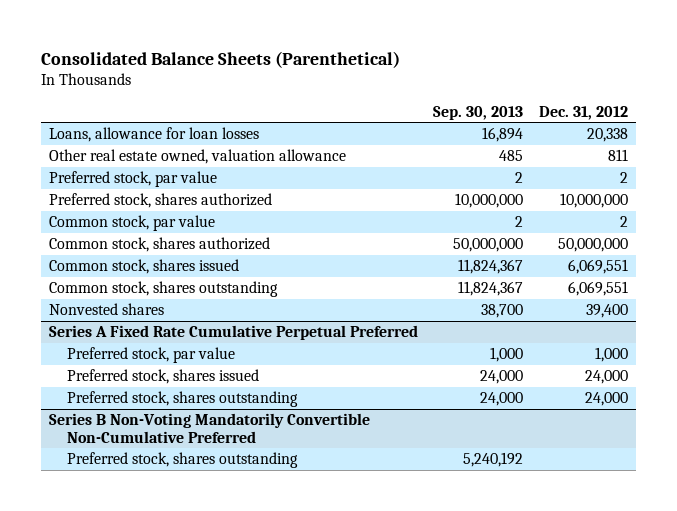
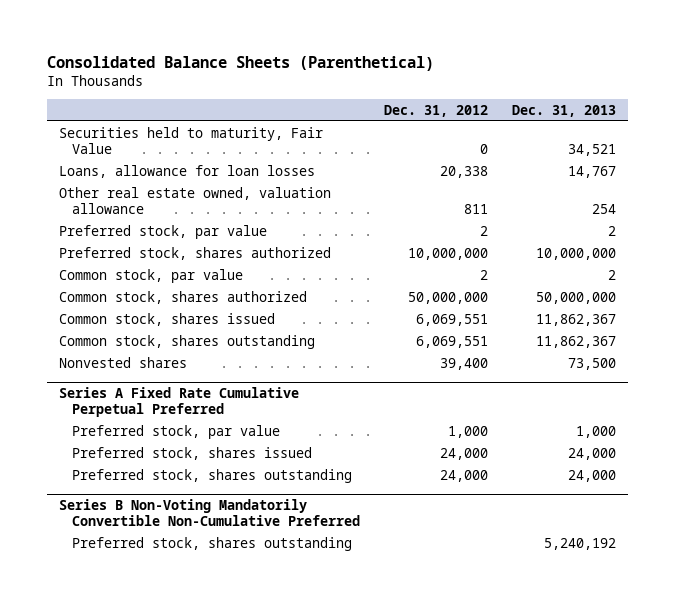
- | Sep. 30, 2013 | Dec. 31, 2012
+ | Dec. 31, 2012 | Dec. 31, 2013
+ Securities held to maturity, Fair Value | 0 | 34,521

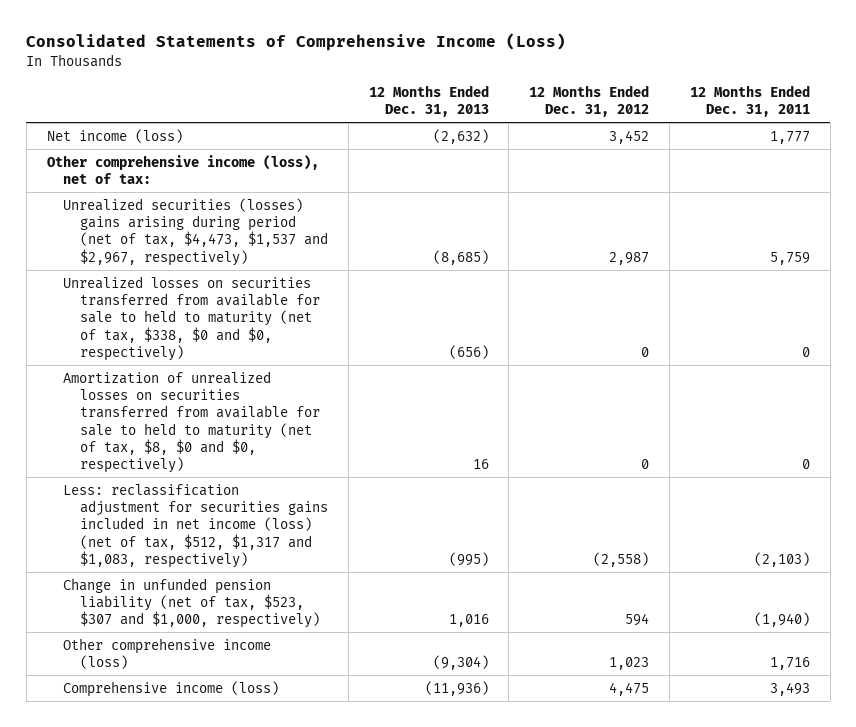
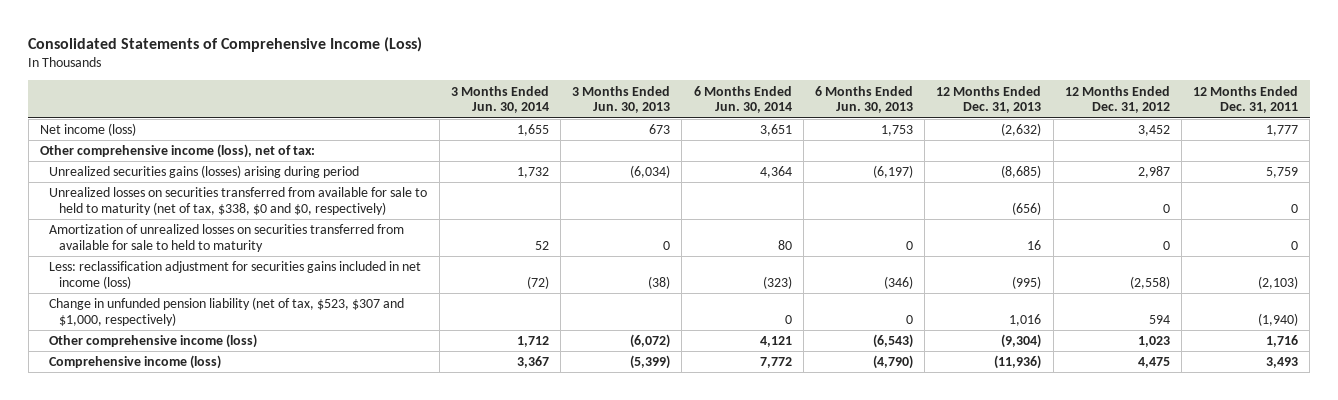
- | 12 Months Ended Dec. 31, 2013 | 12 Months Ended Dec. 31, 2012 | 12 Months Ended Dec. 31, 2011
+ | 3 Months Ended Jun. 30, 2014 | 3 Months Ended Jun. 30, 2013 | 6 Months Ended Jun. 30, 2014 | 6 Months Ended Jun. 30, 2013 | 12 Months Ended Dec. 31, 2013 | 12 Months Ended Dec. 31, 2012 | 12 Months Ended Dec. 31, 2011
- Unrealized securities (losses) gains arising during period (net of tax, $4,473, $1,537 and $2,967, respectively) | (8,685) | 2,987 | 5,759
+ Unrealized securities gains (losses) arising during period | 1,732 | (6,034) | 4,364 | (6,197) | (8,685) | 2,987 | 5,759
- Amortization of unrealized losses on securities transferred from available for sale to held to maturity (net of tax, $8, $0 and $0, respectively) | 16 | 0 | 0
- Less: reclassification adjustment for securities gains included in net income (loss) (net of tax, $512, $1,317 and $1,083, respectively) | (995) | (2,558) | (2,103)
+ Amortization of unrealized losses on securities transferred from available for sale to held to maturity | 52 | 0 | 80 | 0 | 16 | 0 | 0
+ Less: reclassification adjustment for securities gains included in net income (loss) | (72) | (38) | (323) | (346) | (995) | (2,558) | (2,103)

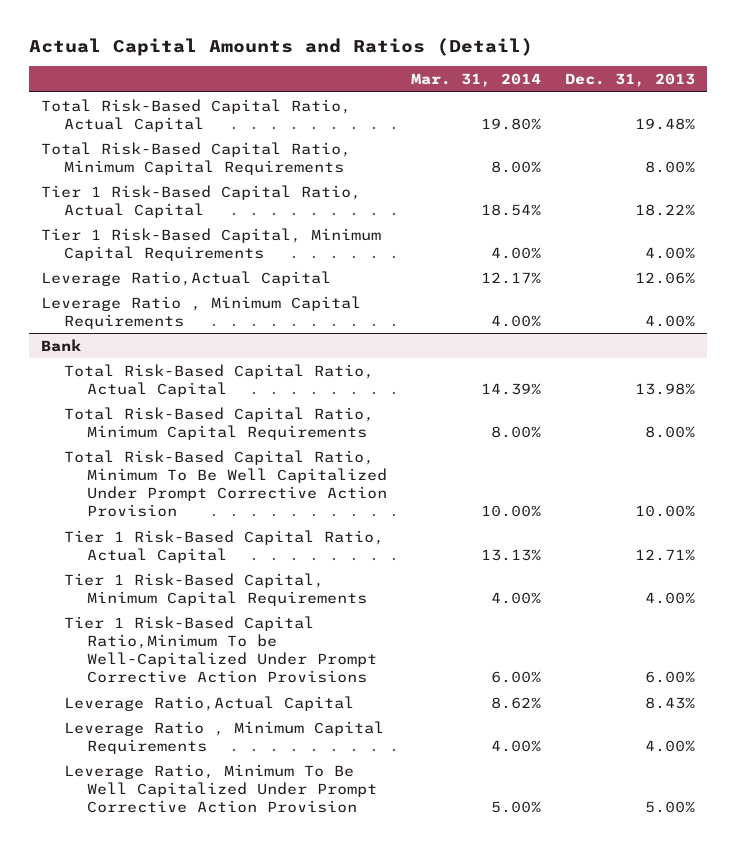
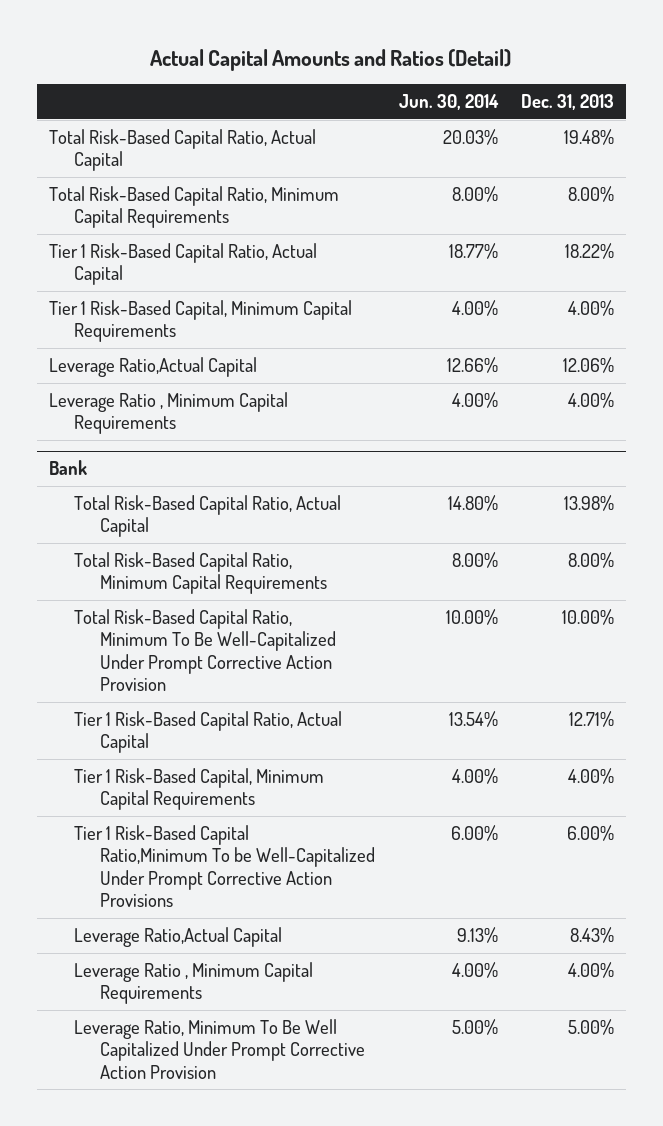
- | Mar. 31, 2014 | Dec. 31, 2013
+ | Jun. 30, 2014 | Dec. 31, 2013
@ Bank
- Total Risk-Based Capital Ratio, Minimum To Be Well Capitalized Under Prompt Corrective Action Provision | 10.00% | 10.00%
+ Total Risk-Based Capital Ratio, Minimum To Be Well-Capitalized Under Prompt Corrective Action Provision | 10.00% | 10.00%

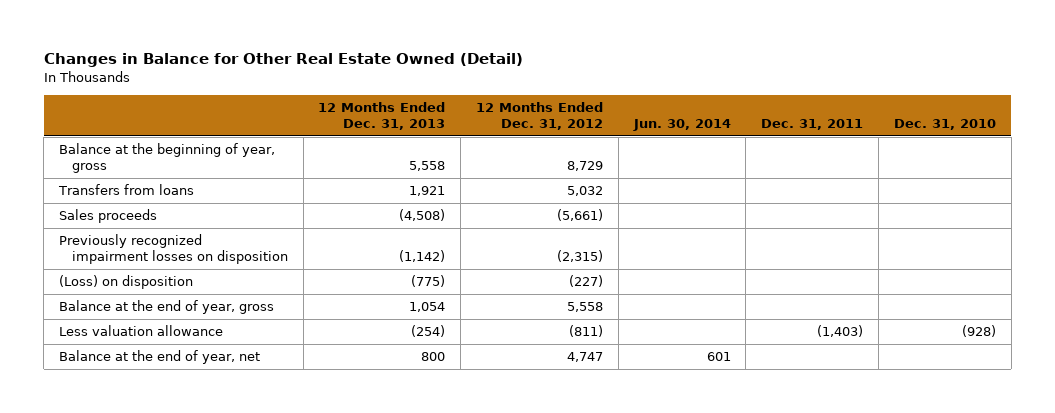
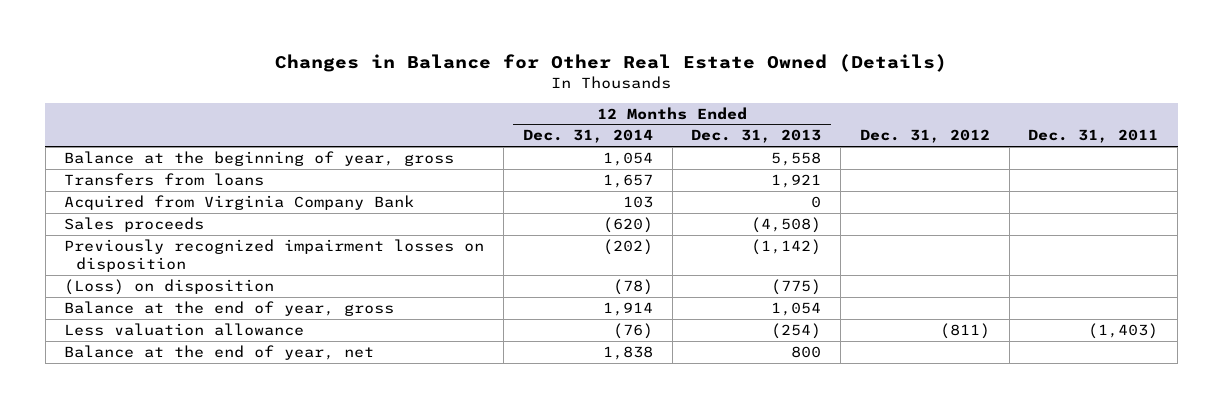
- Changes in Balance for Other Real Estate Owned (Detail)
+ Changes in Balance for Other Real Estate Owned (Details)
- | 12 Months Ended Dec. 31, 2013 | 12 Months Ended Dec. 31, 2012 | Jun. 30, 2014 | Dec. 31, 2011 | Dec. 31, 2010
+ | 12 Months Ended Dec. 31, 2014 | 12 Months Ended Dec. 31, 2013 | Dec. 31, 2012 | Dec. 31, 2011
+ Acquired from Virginia Company Bank | 103 | 0 | |

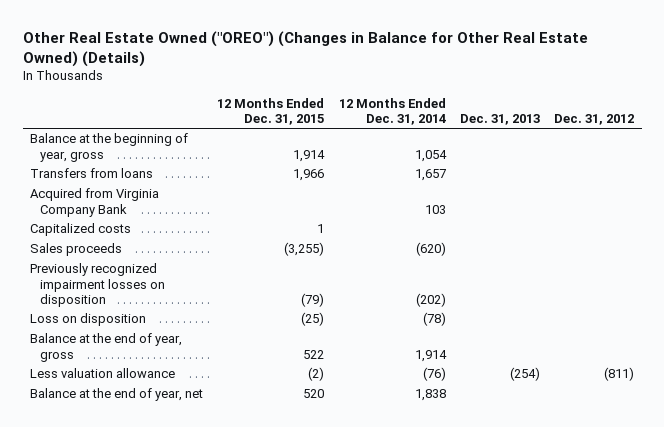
- Changes in Balance for Other Real Estate Owned (Details)
+ Other Real Estate Owned ("OREO") (Changes in Balance for Other Real Estate Owned) (Details)
- | 12 Months Ended Dec. 31, 2014 | 12 Months Ended Dec. 31, 2013 | Dec. 31, 2012 | Dec. 31, 2011
+ | 12 Months Ended Dec. 31, 2015 | 12 Months Ended Dec. 31, 2014 | Dec. 31, 2013 | Dec. 31, 2012
+ Capitalized costs | 1 | | |
- (Loss) on disposition | (78) | (775) | |
+ Loss on disposition | (25) | (78) | |

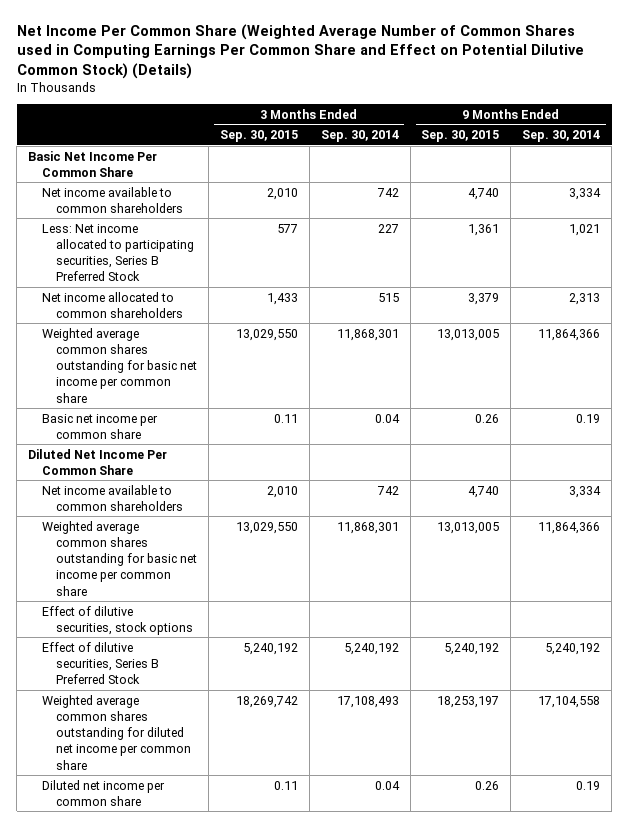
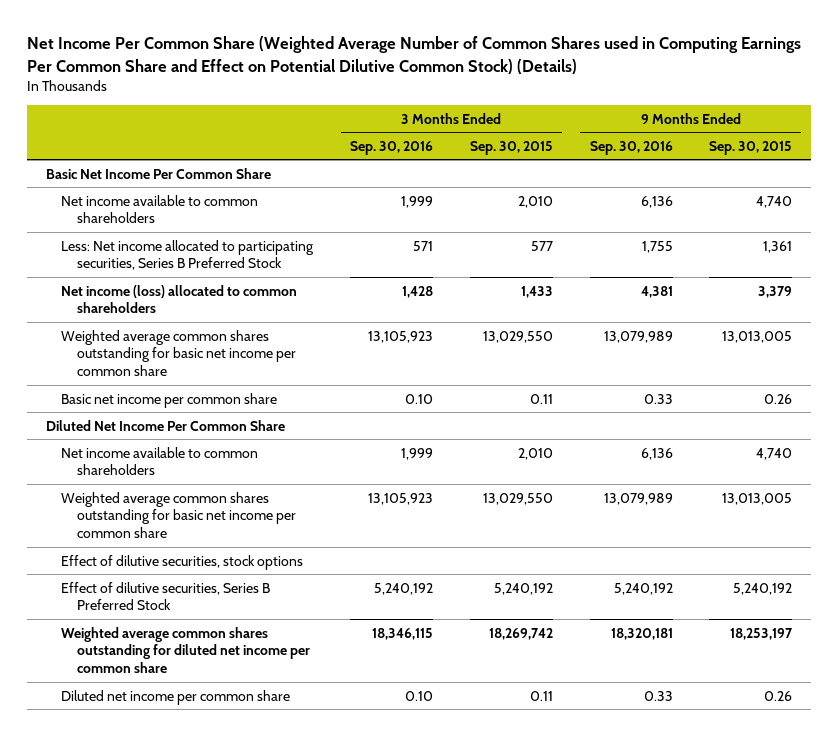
- | 3 Months Ended Sep. 30, 2015 | 3 Months Ended Sep. 30, 2014 | 9 Months Ended Sep. 30, 2015 | 9 Months Ended Sep. 30, 2014
+ | 3 Months Ended Sep. 30, 2016 | 3 Months Ended Sep. 30, 2015 | 9 Months Ended Sep. 30, 2016 | 9 Months Ended Sep. 30, 2015
- Net income allocated to common shareholders | 1,433 | 515 | 3,379 | 2,313
+ Net income (loss) allocated to common shareholders | 1,428 | 1,433 | 4,381 | 3,379

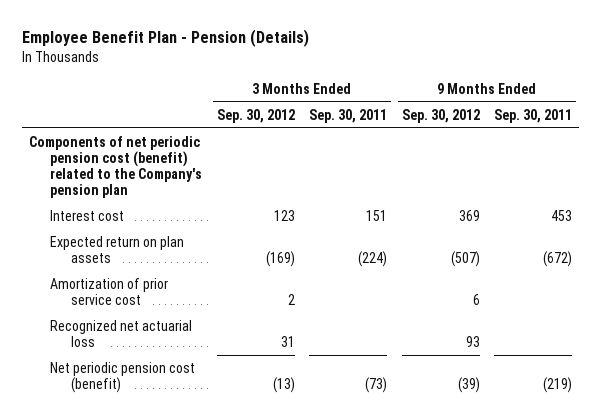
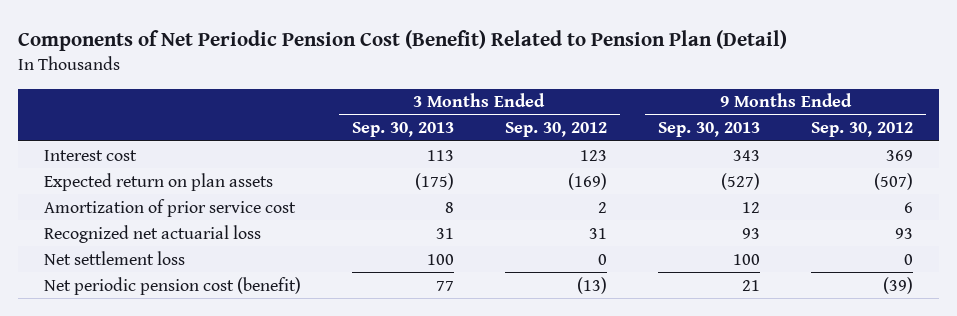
- Employee Benefit Plan - Pension (Details)
+ Components of Net Periodic Pension Cost (Benefit) Related to Pension Plan (Detail)
- | 3 Months Ended Sep. 30, 2012 | 3 Months Ended Sep. 30, 2011 | 9 Months Ended Sep. 30, 2012 | 9 Months Ended Sep. 30, 2011
+ | 3 Months Ended Sep. 30, 2013 | 3 Months Ended Sep. 30, 2012 | 9 Months Ended Sep. 30, 2013 | 9 Months Ended Sep. 30, 2012
- Components of net periodic pension cost (benefit) related to the Company's pension plan
+ Net settlement loss | 100 | 0 | 100 | 0

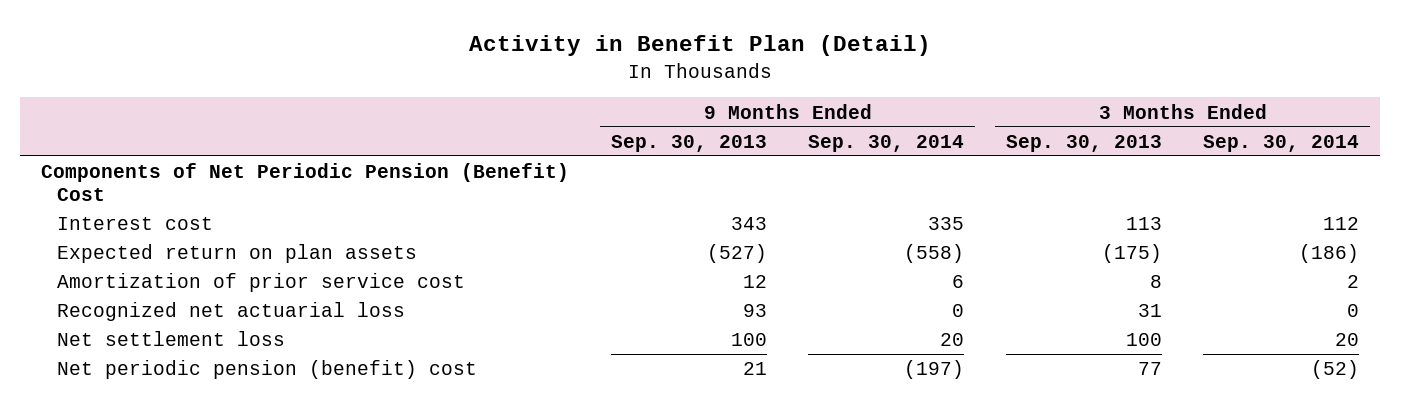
- Components of Net Periodic Pension Cost (Benefit) Related to Pension Plan (Detail)
+ Activity in Benefit Plan (Detail)
- | 3 Months Ended Sep. 30, 2013 | 3 Months Ended Sep. 30, 2012 | 9 Months Ended Sep. 30, 2013 | 9 Months Ended Sep. 30, 2012
+ | 9 Months Ended Sep. 30, 2013 | 9 Months Ended Sep. 30, 2014 | 3 Months Ended Sep. 30, 2013 | 3 Months Ended Sep. 30, 2014
+ Components of Net Periodic Pension (Benefit) Cost
- Net periodic pension cost (benefit) | 77 | (13) | 21 | (39)
+ Net periodic pension (benefit) cost | 21 | (197) | 77 | (52)

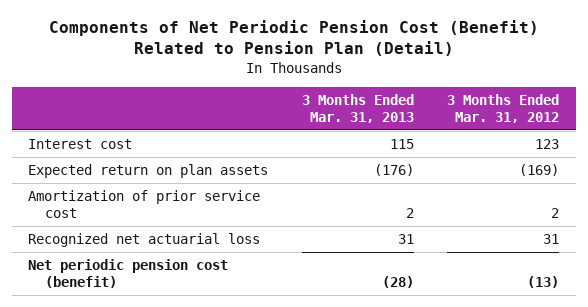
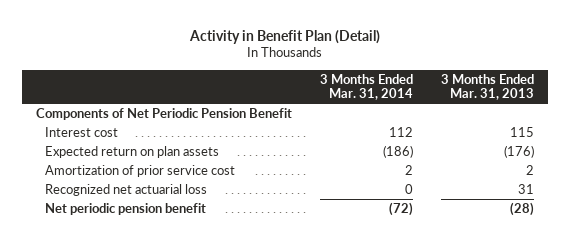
- Components of Net Periodic Pension Cost (Benefit) Related to Pension Plan (Detail)
+ Activity in Benefit Plan (Detail)
- | 3 Months Ended Mar. 31, 2013 | 3 Months Ended Mar. 31, 2012
+ | 3 Months Ended Mar. 31, 2014 | 3 Months Ended Mar. 31, 2013
+ Components of Net Periodic Pension Benefit
- Net periodic pension cost (benefit) | (28) | (13)
+ Net periodic pension benefit | (72) | (28)

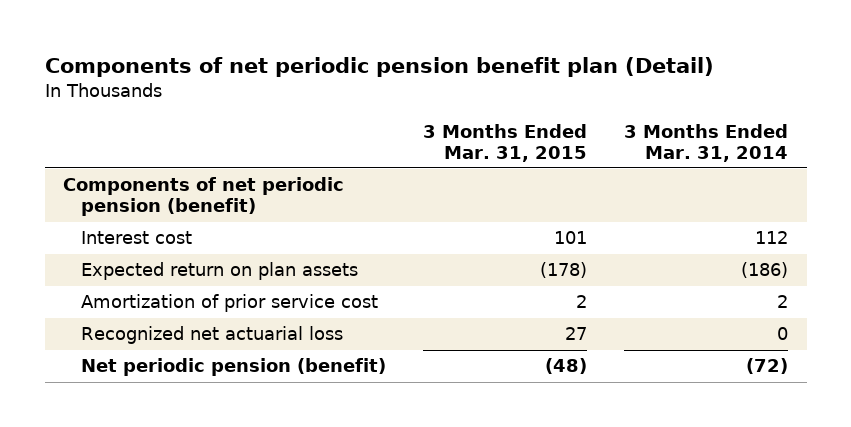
- Activity in Benefit Plan (Detail)
+ Components of net periodic pension benefit plan (Detail)
- | 3 Months Ended Mar. 31, 2014 | 3 Months Ended Mar. 31, 2013
+ | 3 Months Ended Mar. 31, 2015 | 3 Months Ended Mar. 31, 2014
- Components of Net Periodic Pension Benefit
+ Components of net periodic pension (benefit)
- Net periodic pension benefit | (72) | (28)
+ Net periodic pension (benefit) | (48) | (72)

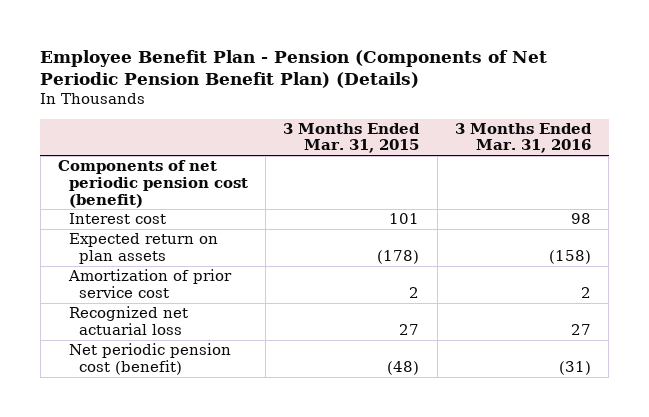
- Components of net periodic pension benefit plan (Detail)
+ Employee Benefit Plan - Pension (Components of Net Periodic Pension Benefit Plan) (Details)
- | 3 Months Ended Mar. 31, 2015 | 3 Months Ended Mar. 31, 2014
+ | 3 Months Ended Mar. 31, 2015 | 3 Months Ended Mar. 31, 2016
- Components of net periodic pension (benefit)
+ Components of net periodic pension cost (benefit)
- Net periodic pension (benefit) | (48) | (72)
+ Net periodic pension cost (benefit) | (48) | (31)

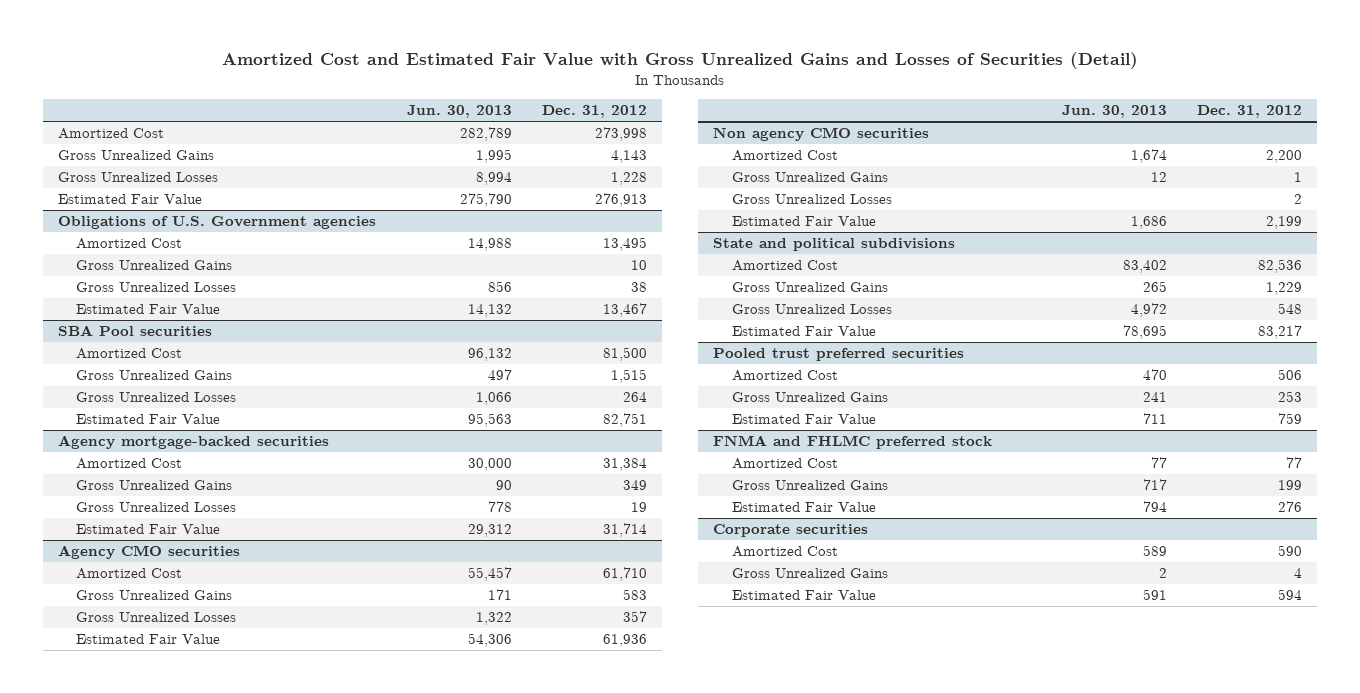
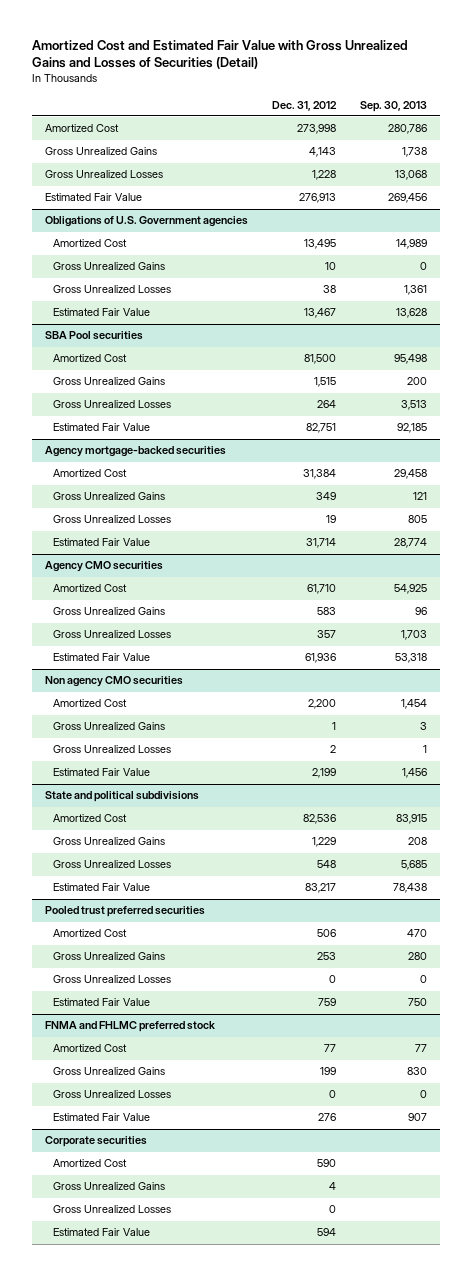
- | Jun. 30, 2013 | Dec. 31, 2012
+ | Dec. 31, 2012 | Sep. 30, 2013
@ Pooled trust preferred securities
+ Gross Unrealized Losses | 0 | 0
@ FNMA and FHLMC preferred stock
+ Gross Unrealized Losses | 0 | 0
@ Corporate securities
+ Gross Unrealized Losses | 0 |

